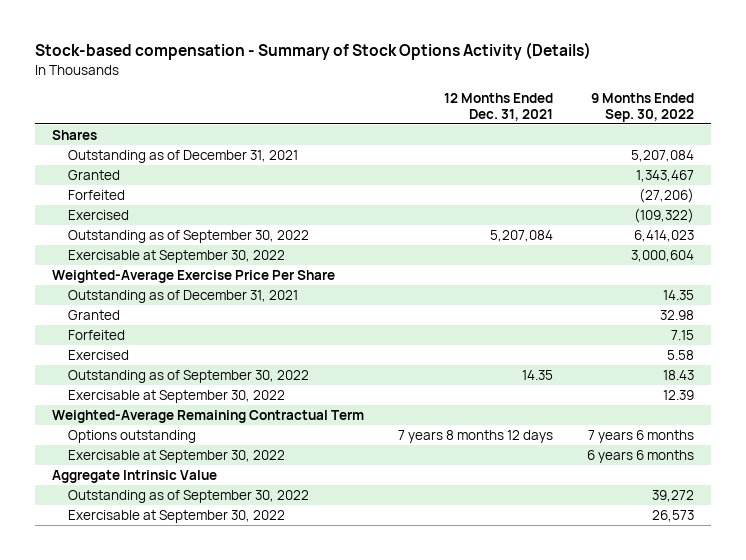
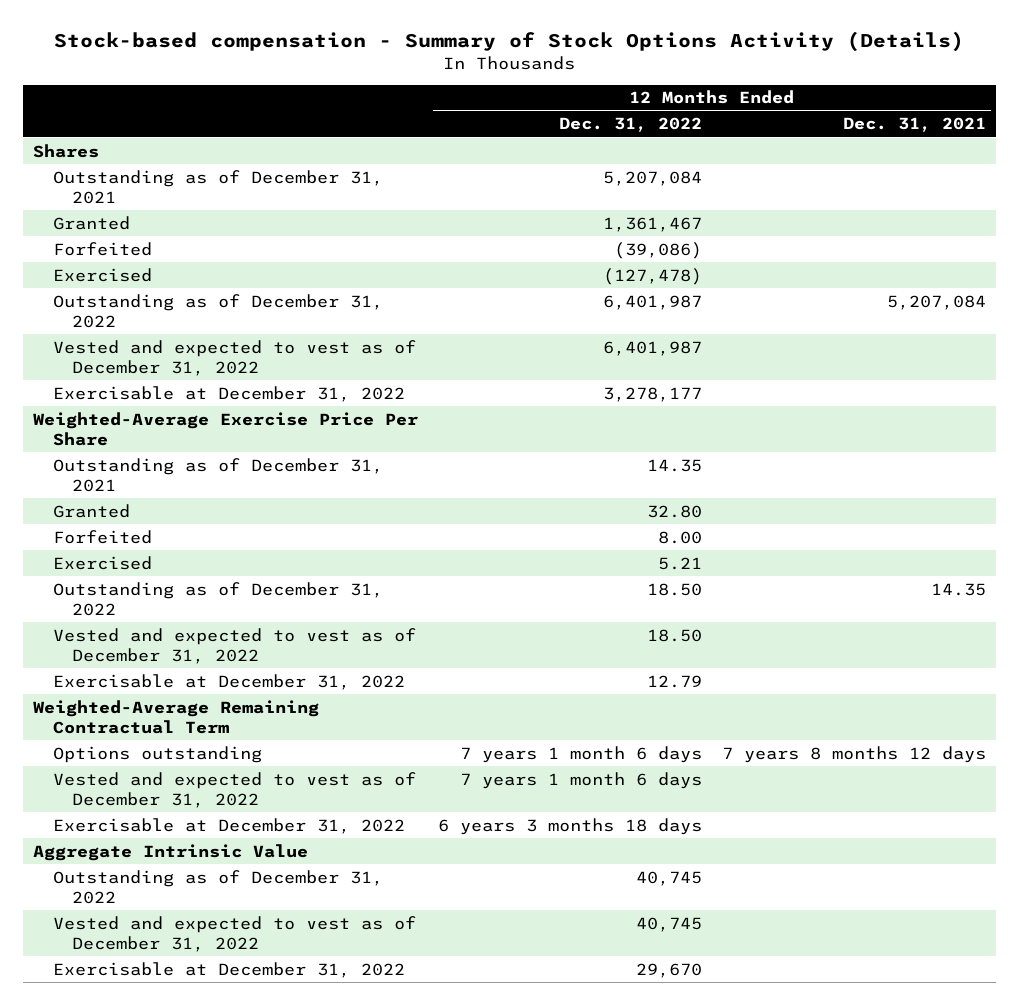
- | 12 Months Ended Dec. 31, 2021 | 9 Months Ended Sep. 30, 2022
+ | 12 Months Ended Dec. 31, 2022 | 12 Months Ended Dec. 31, 2021
- Outstanding as of September 30, 2022 | 5,207,084 | 6,414,023
- Exercisable at September 30, 2022 | | 3,000,604
+ Outstanding as of December 31, 2022 | 6,401,987 | 5,207,084
+ Vested and expected to vest as of December 31, 2022 | 6,401,987 |
+ Exercisable at December 31, 2022 | 3,278,177 |
- Outstanding as of September 30, 2022 | 14.35 | 18.43
- Exercisable at September 30, 2022 | | 12.39
+ Outstanding as of December 31, 2022 | 18.50 | 14.35
+ Vested and expected to vest as of December 31, 2022 | 18.50 |
+ Exercisable at December 31, 2022 | 12.79 |
- Exercisable at September 30, 2022 | | 6 years 6 months
+ Vested and expected to vest as of December 31, 2022 | 7 years 1 month 6 days |
+ Exercisable at December 31, 2022 | 6 years 3 months 18 days |
- Outstanding as of September 30, 2022 | | 39,272
- Exercisable at September 30, 2022 | | 26,573
+ Outstanding as of December 31, 2022 | 40,745 |
+ Vested and expected to vest as of December 31, 2022 | 40,745 |
+ Exercisable at December 31, 2022 | 29,670 |

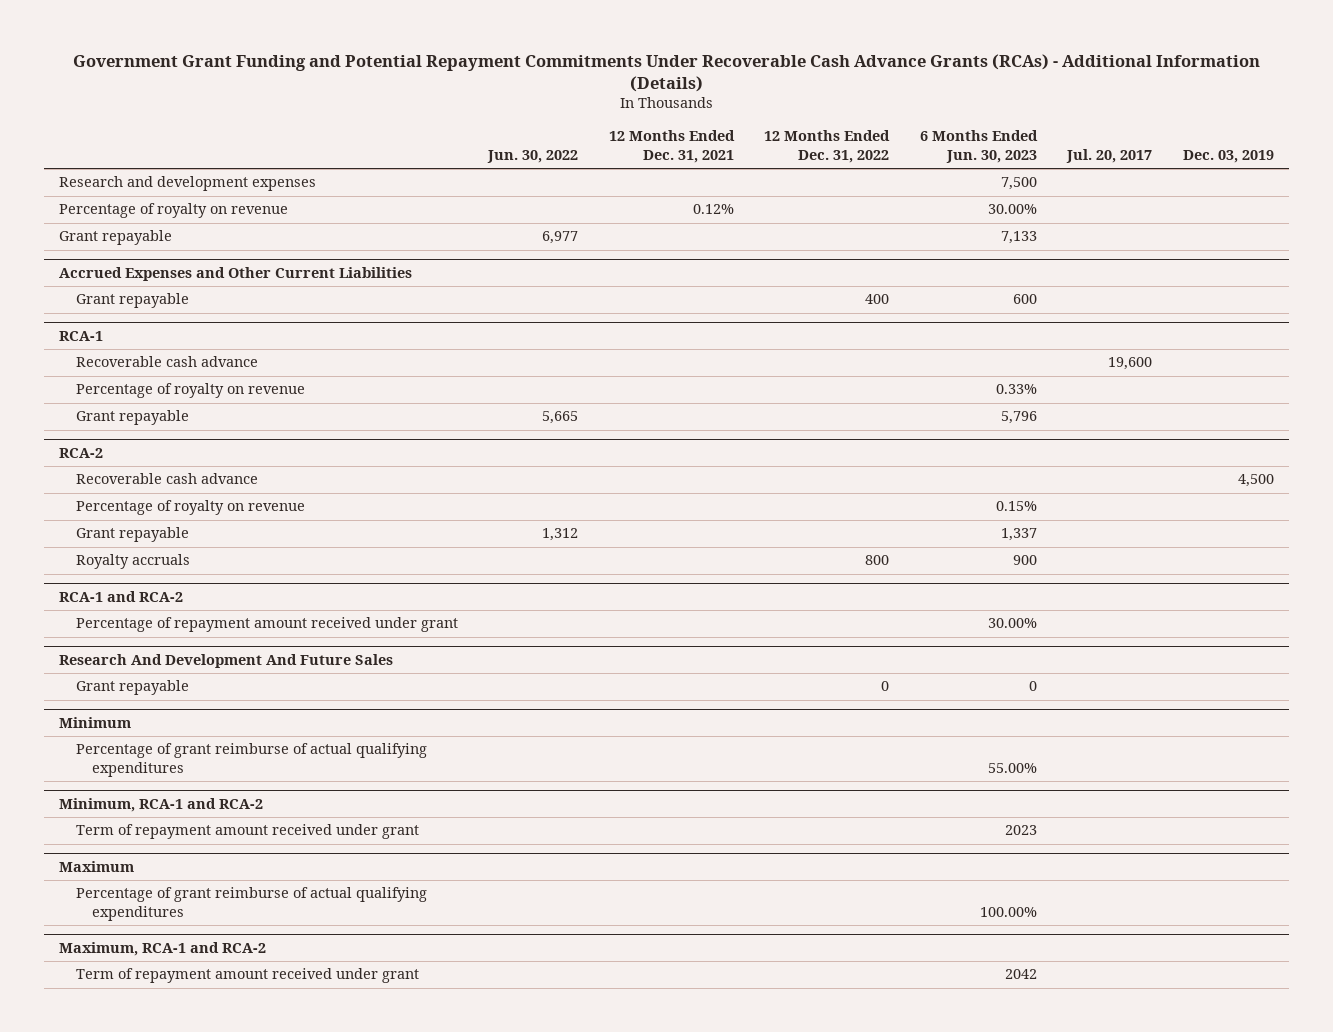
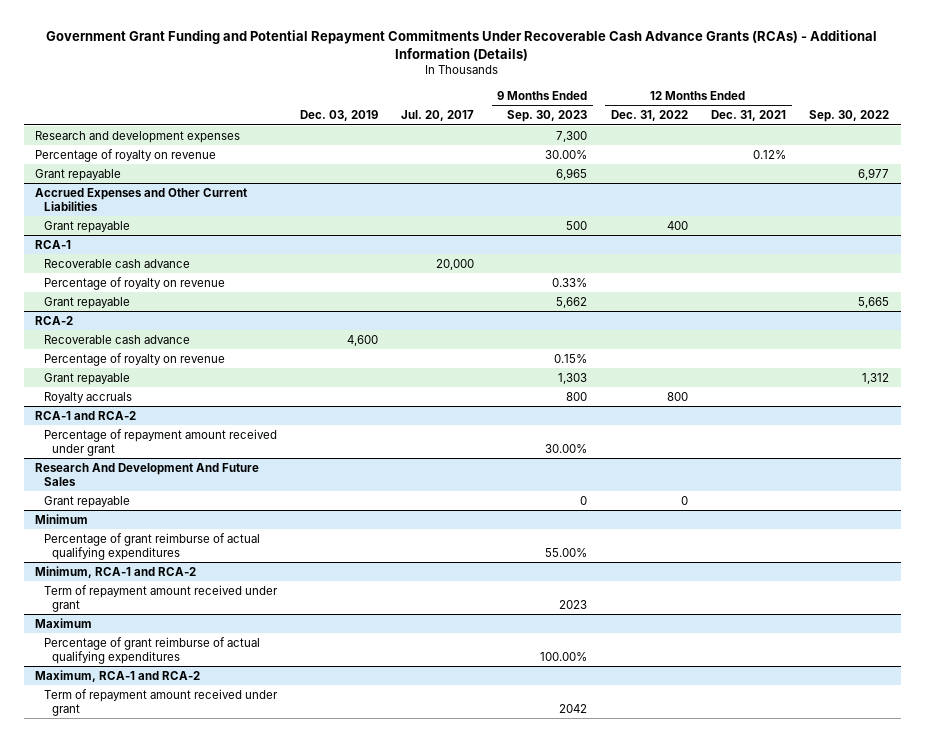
- | Jun. 30, 2022 | 12 Months Ended Dec. 31, 2021 | 12 Months Ended Dec. 31, 2022 | 6 Months Ended Jun. 30, 2023 | Jul. 20, 2017 | Dec. 03, 2019
+ | Dec. 03, 2019 | Jul. 20, 2017 | 9 Months Ended Sep. 30, 2023 | 12 Months Ended Dec. 31, 2022 | 12 Months Ended Dec. 31, 2021 | Sep. 30, 2022
@ RCA-1
- Recoverable cash advance | | | | | 19,600 |
+ Recoverable cash advance | | 20,000 | | | |
@ RCA-2
- Recoverable cash advance | | | | | | 4,500
+ Recoverable cash advance | 4,600 | | | | |

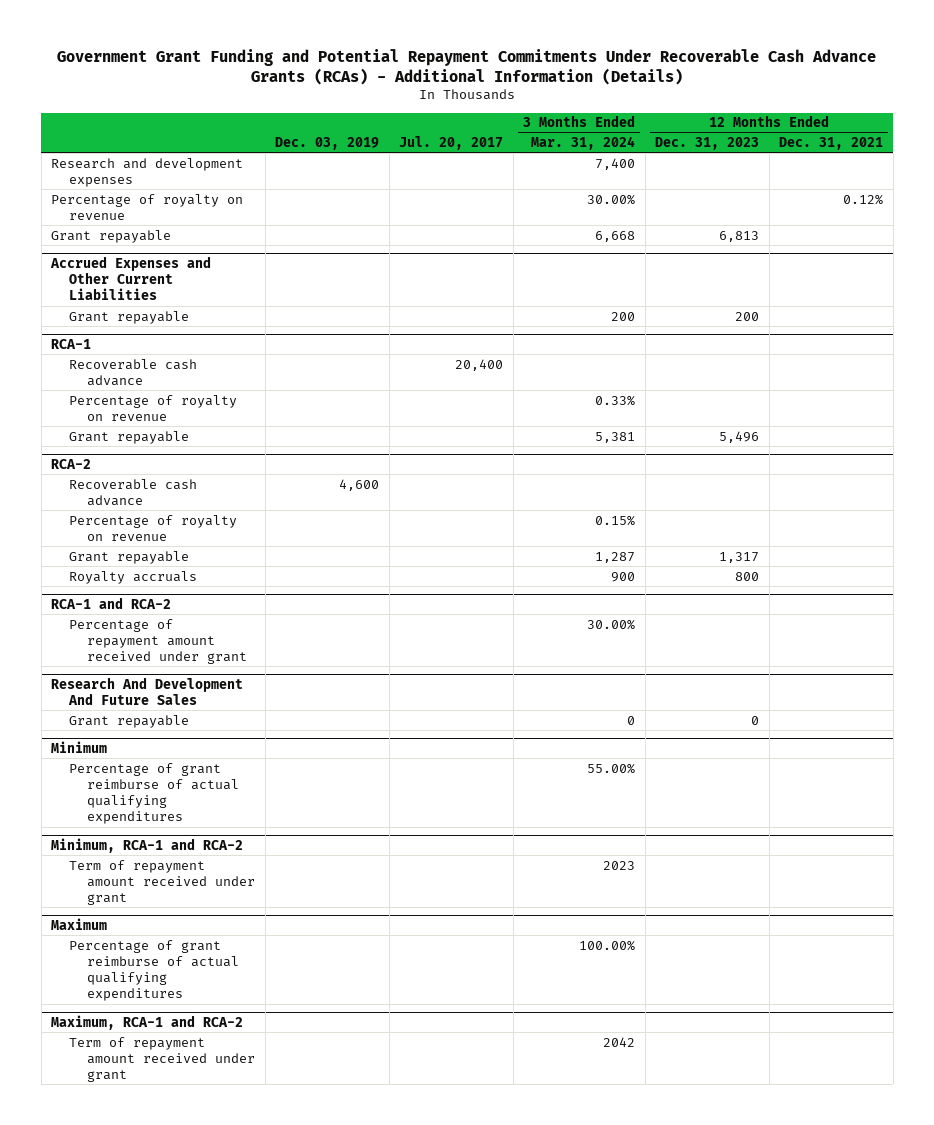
- | Dec. 03, 2019 | Jul. 20, 2017 | 9 Months Ended Sep. 30, 2023 | 12 Months Ended Dec. 31, 2022 | 12 Months Ended Dec. 31, 2021 | Sep. 30, 2022
+ | Dec. 03, 2019 | Jul. 20, 2017 | 3 Months Ended Mar. 31, 2024 | 12 Months Ended Dec. 31, 2023 | 12 Months Ended Dec. 31, 2021
@ RCA-1
- Recoverable cash advance | | 20,000 | | | |
+ Recoverable cash advance | | 20,400 | | |

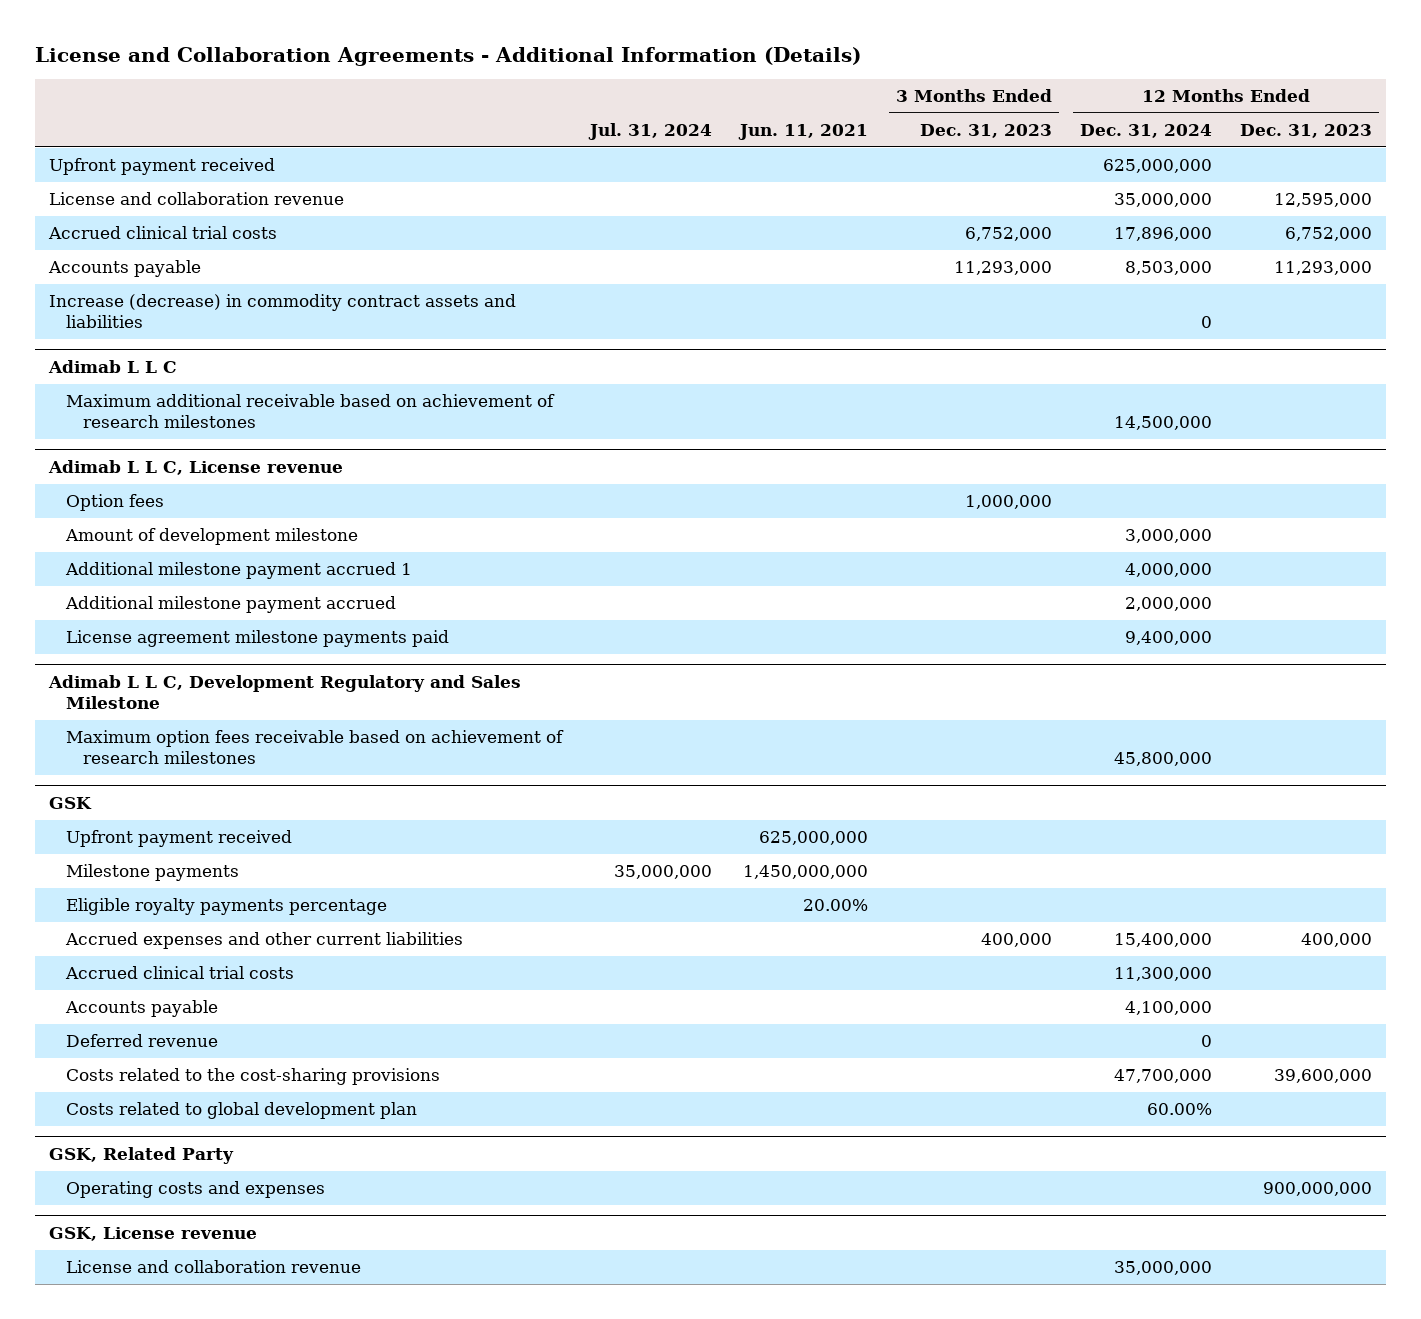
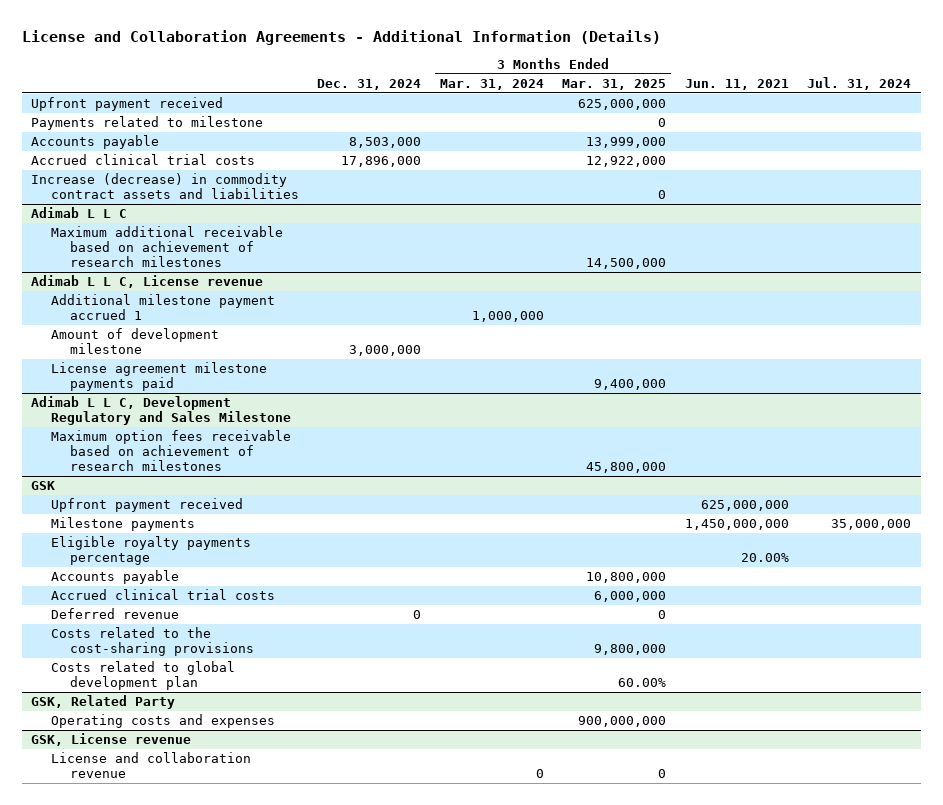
- | Jul. 31, 2024 | Jun. 11, 2021 | 3 Months Ended Dec. 31, 2023 | 12 Months Ended Dec. 31, 2024 | 12 Months Ended Dec. 31, 2023
+ | Dec. 31, 2024 | 3 Months Ended Mar. 31, 2024 | 3 Months Ended Mar. 31, 2025 | Jun. 11, 2021 | Jul. 31, 2024
- License and collaboration revenue | | | | 35,000,000 | 12,595,000
+ Payments related to milestone | | | 0 | |
moved down: Accrued clinical trial costs | 17,896,000 | | 12,922,000 | |
@ Adimab L L C, License revenue
- Option fees | | | 1,000,000 | |
- Additional milestone payment accrued | | | | 2,000,000 |
moved down: Amount of development milestone | 3,000,000 | | | |
@ GSK
- Accrued expenses and other current liabilities | | | 400,000 | 15,400,000 | 400,000
moved down: Accrued clinical trial costs | | | 6,000,000 | |

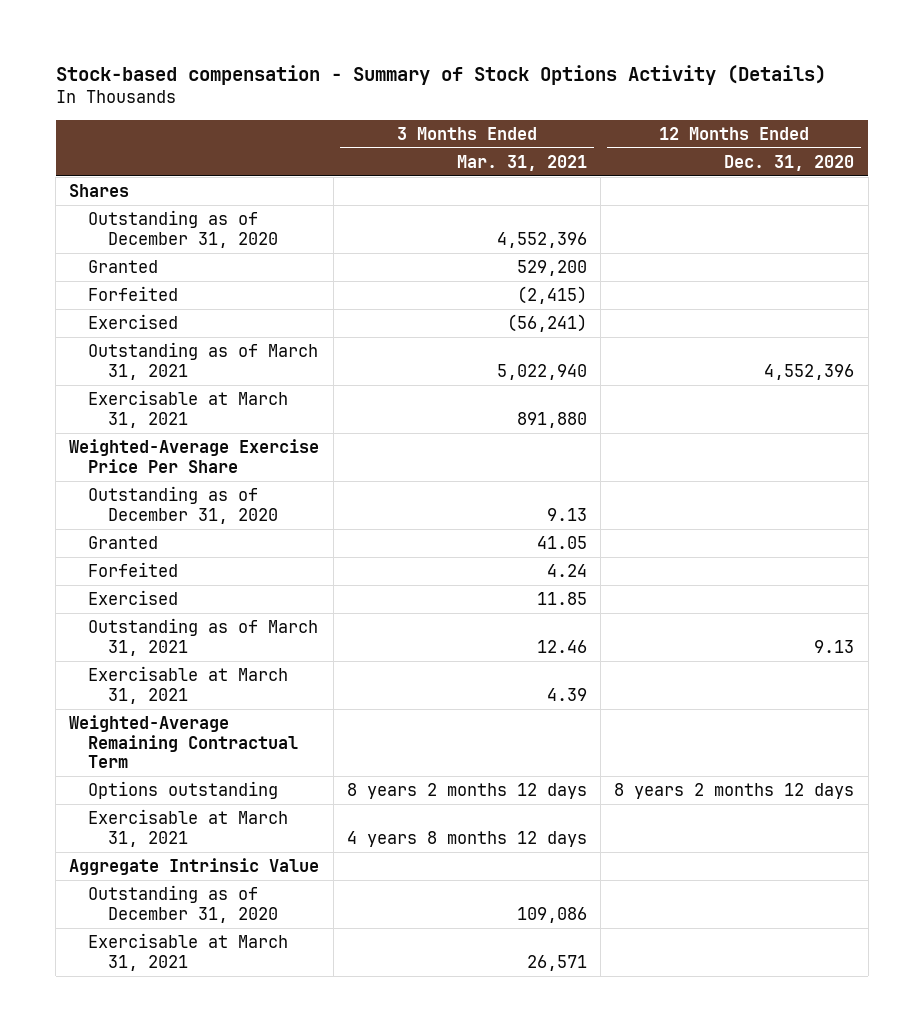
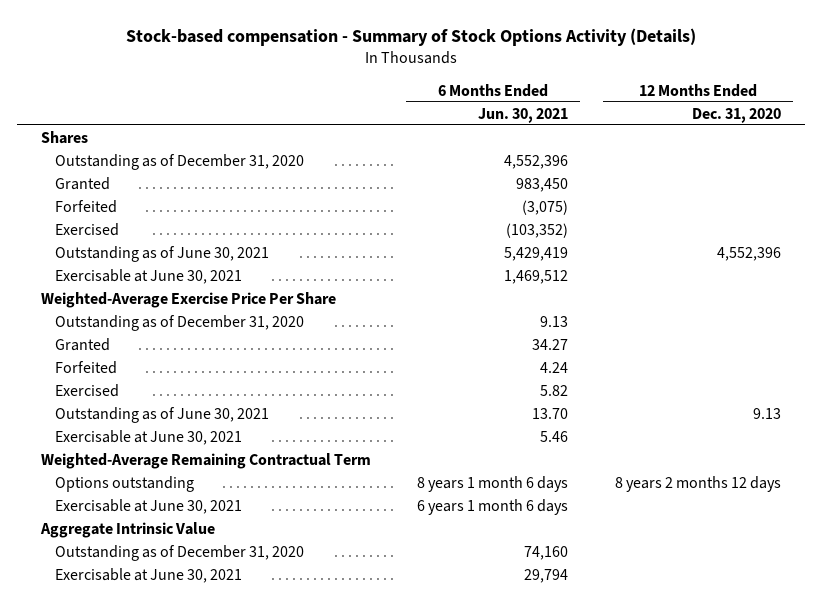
- | 3 Months Ended Mar. 31, 2021 | 12 Months Ended Dec. 31, 2020
+ | 6 Months Ended Jun. 30, 2021 | 12 Months Ended Dec. 31, 2020
- Outstanding as of March 31, 2021 | 5,022,940 | 4,552,396
- Exercisable at March 31, 2021 | 891,880 |
+ Outstanding as of June 30, 2021 | 5,429,419 | 4,552,396
+ Exercisable at June 30, 2021 | 1,469,512 |
- Outstanding as of March 31, 2021 | 12.46 | 9.13
- Exercisable at March 31, 2021 | 4.39 |
+ Outstanding as of June 30, 2021 | 13.70 | 9.13
+ Exercisable at June 30, 2021 | 5.46 |
- Exercisable at March 31, 2021 | 4 years 8 months 12 days |
+ Exercisable at June 30, 2021 | 6 years 1 month 6 days |
- Exercisable at March 31, 2021 | 26,571 |
+ Exercisable at June 30, 2021 | 29,794 |

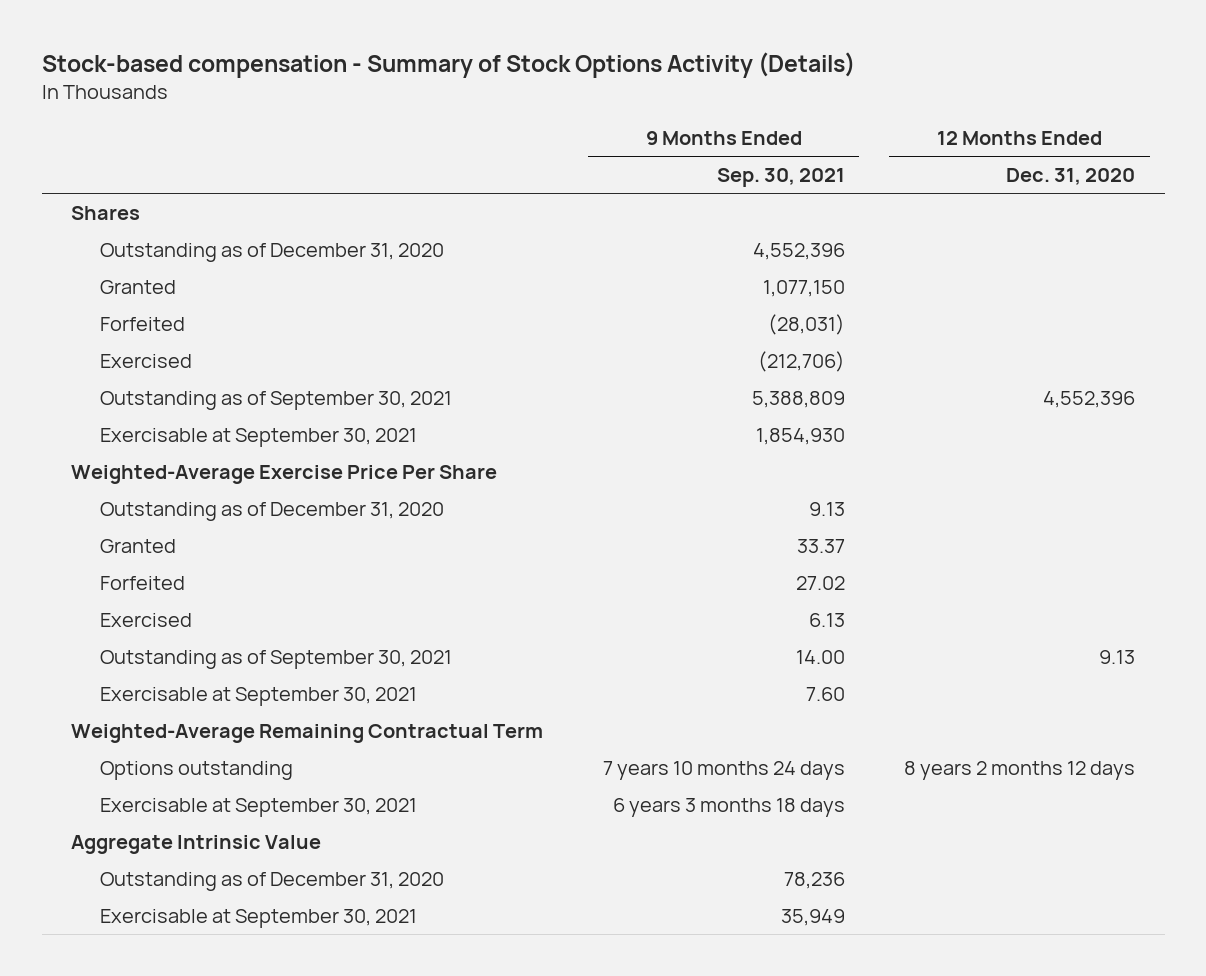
- | 6 Months Ended Jun. 30, 2021 | 12 Months Ended Dec. 31, 2020
+ | 9 Months Ended Sep. 30, 2021 | 12 Months Ended Dec. 31, 2020
- Outstanding as of June 30, 2021 | 5,429,419 | 4,552,396
- Exercisable at June 30, 2021 | 1,469,512 |
+ Outstanding as of September 30, 2021 | 5,388,809 | 4,552,396
+ Exercisable at September 30, 2021 | 1,854,930 |
- Outstanding as of June 30, 2021 | 13.70 | 9.13
- Exercisable at June 30, 2021 | 5.46 |
+ Outstanding as of September 30, 2021 | 14.00 | 9.13
+ Exercisable at September 30, 2021 | 7.60 |
- Exercisable at June 30, 2021 | 6 years 1 month 6 days |
+ Exercisable at September 30, 2021 | 6 years 3 months 18 days |
- Exercisable at June 30, 2021 | 29,794 |
+ Exercisable at September 30, 2021 | 35,949 |

